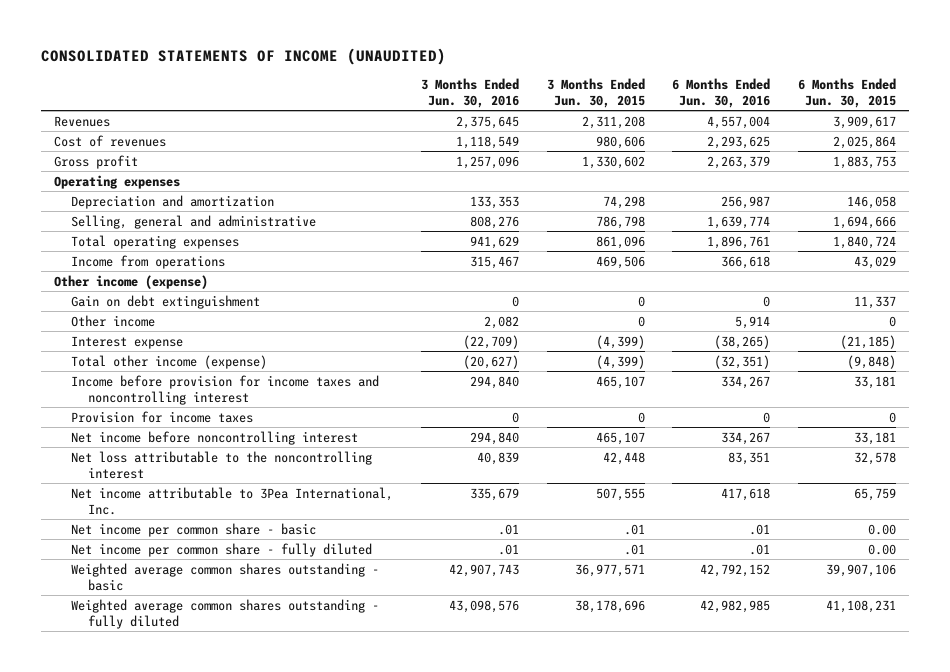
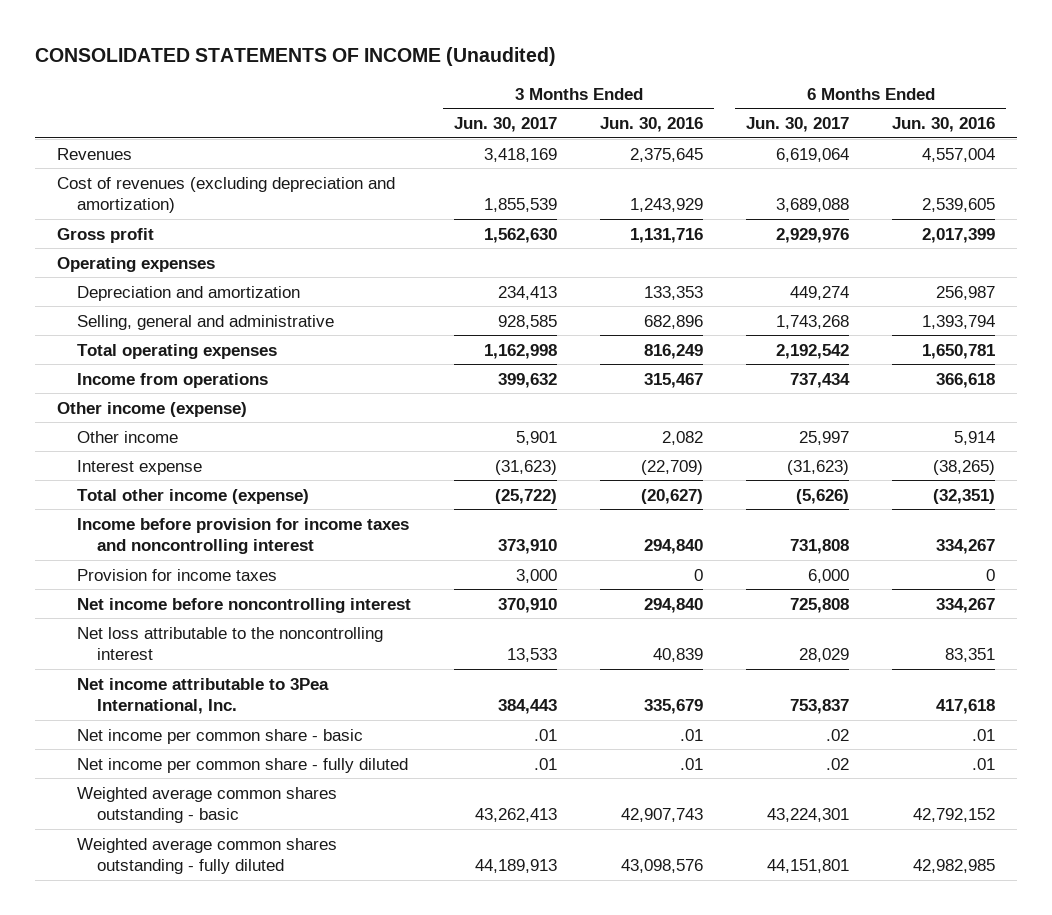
- CONSOLIDATED STATEMENTS OF INCOME (UNAUDITED)
+ CONSOLIDATED STATEMENTS OF INCOME (Unaudited)
- | 3 Months Ended Jun. 30, 2016 | 3 Months Ended Jun. 30, 2015 | 6 Months Ended Jun. 30, 2016 | 6 Months Ended Jun. 30, 2015
+ | 3 Months Ended Jun. 30, 2017 | 3 Months Ended Jun. 30, 2016 | 6 Months Ended Jun. 30, 2017 | 6 Months Ended Jun. 30, 2016
- Cost of revenues | 1,118,549 | 980,606 | 2,293,625 | 2,025,864
- Gross profit | 1,257,096 | 1,330,602 | 2,263,379 | 1,883,753
+ Cost of revenues (excluding depreciation and amortization) | 1,855,539 | 1,243,929 | 3,689,088 | 2,539,605
+ Gross profit | 1,562,630 | 1,131,716 | 2,929,976 | 2,017,399
- Selling, general and administrative | 808,276 | 786,798 | 1,639,774 | 1,694,666
- Total operating expenses | 941,629 | 861,096 | 1,896,761 | 1,840,724
+ Selling, general and administrative | 928,585 | 682,896 | 1,743,268 | 1,393,794
+ Total operating expenses | 1,162,998 | 816,249 | 2,192,542 | 1,650,781
- Gain on debt extinguishment | 0 | 0 | 0 | 11,337

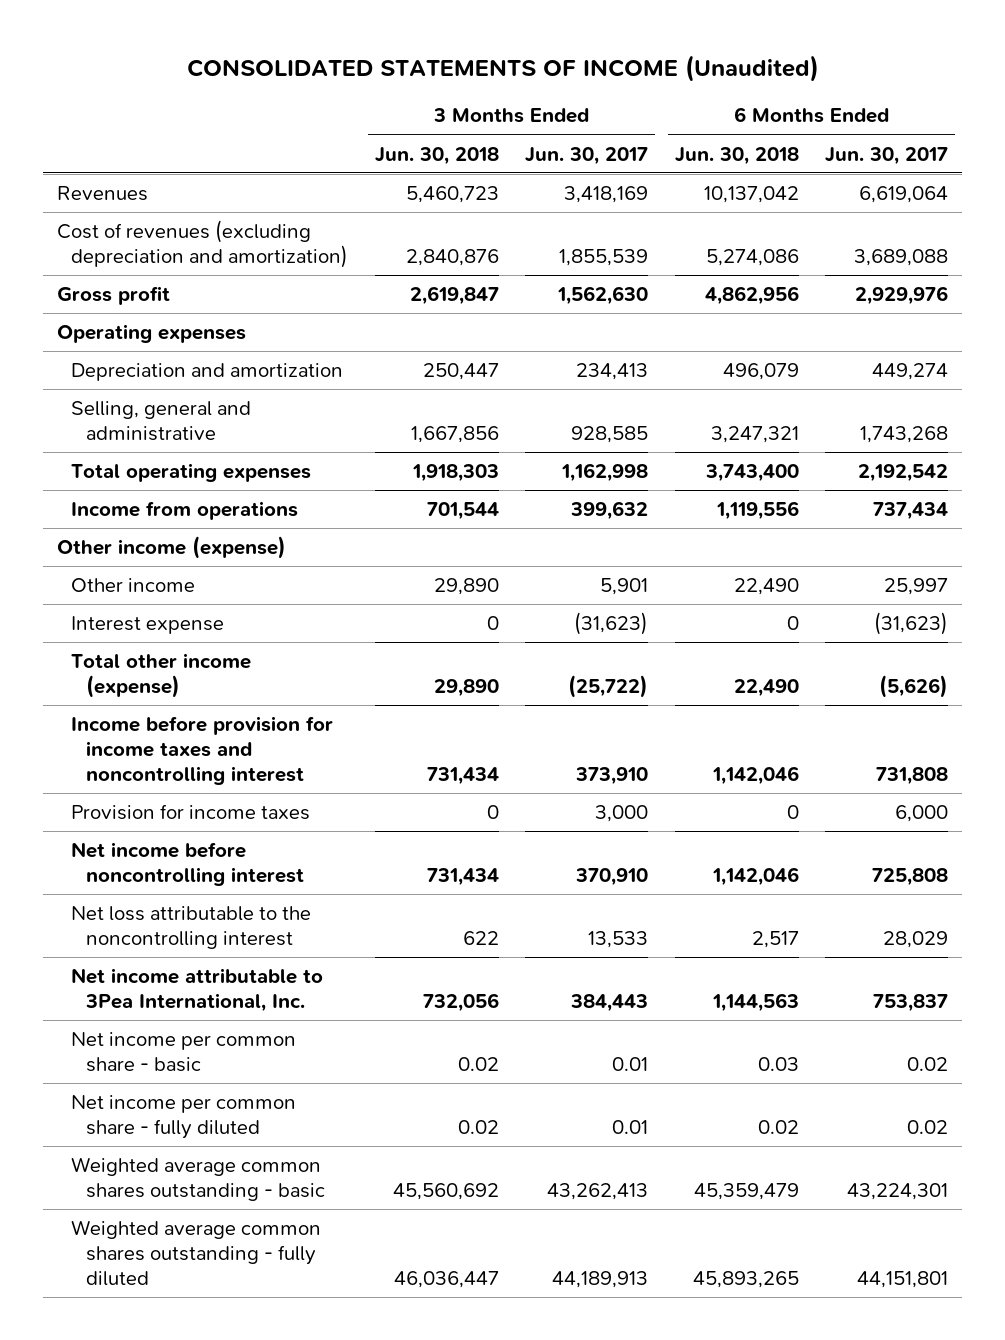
- | 3 Months Ended Jun. 30, 2017 | 3 Months Ended Jun. 30, 2016 | 6 Months Ended Jun. 30, 2017 | 6 Months Ended Jun. 30, 2016
+ | 3 Months Ended Jun. 30, 2018 | 3 Months Ended Jun. 30, 2017 | 6 Months Ended Jun. 30, 2018 | 6 Months Ended Jun. 30, 2017
- Net income per common share - basic | .01 | .01 | .02 | .01
- Net income per common share - fully diluted | .01 | .01 | .02 | .01
+ Net income per common share - basic | 0.02 | 0.01 | 0.03 | 0.02
+ Net income per common share - fully diluted | 0.02 | 0.01 | 0.02 | 0.02

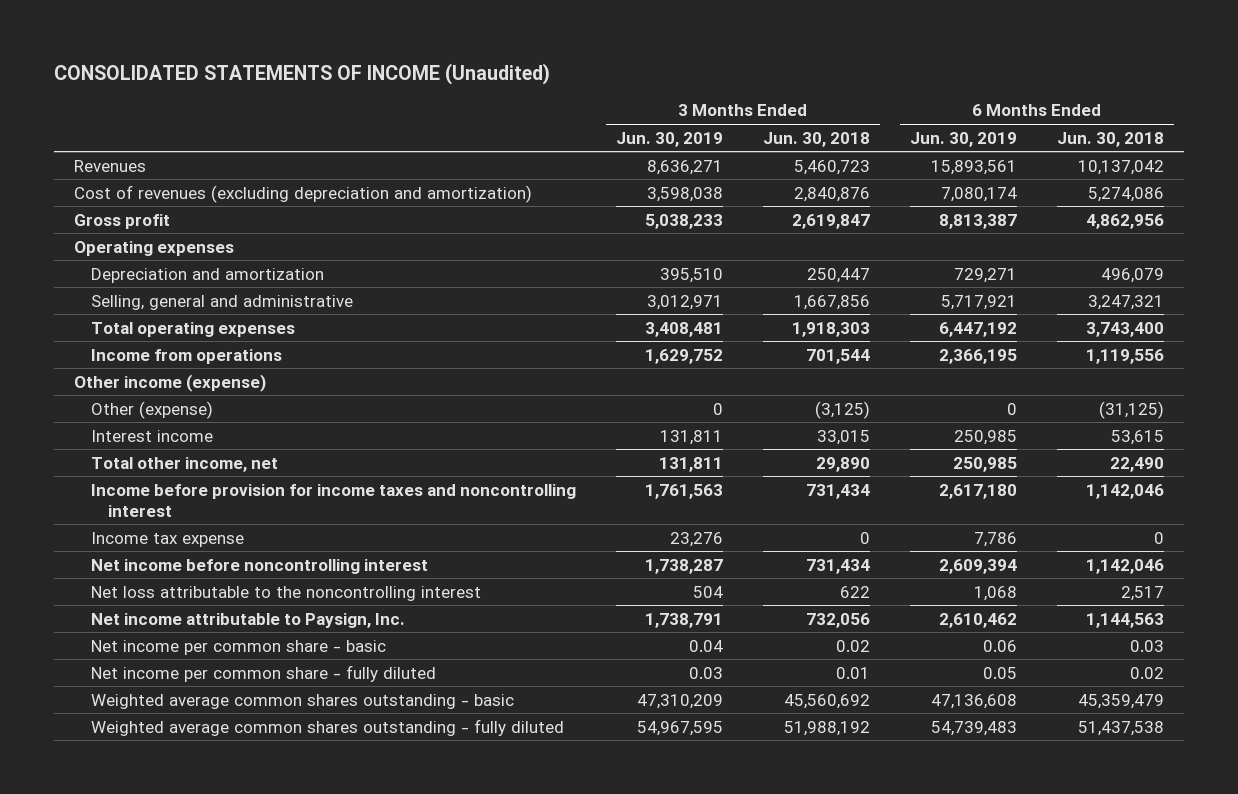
- | 3 Months Ended Jun. 30, 2018 | 3 Months Ended Jun. 30, 2017 | 6 Months Ended Jun. 30, 2018 | 6 Months Ended Jun. 30, 2017
+ | 3 Months Ended Jun. 30, 2019 | 3 Months Ended Jun. 30, 2018 | 6 Months Ended Jun. 30, 2019 | 6 Months Ended Jun. 30, 2018
- Other income | 29,890 | 5,901 | 22,490 | 25,997
- Interest expense | 0 | (31,623) | 0 | (31,623)
- Total other income (expense) | 29,890 | (25,722) | 22,490 | (5,626)
+ Other (expense) | 0 | (3,125) | 0 | (31,125)
+ Interest income | 131,811 | 33,015 | 250,985 | 53,615
+ Total other income, net | 131,811 | 29,890 | 250,985 | 22,490
- Provision for income taxes | 0 | 3,000 | 0 | 6,000
+ Income tax expense | 23,276 | 0 | 7,786 | 0
- Net income attributable to 3Pea International, Inc. | 732,056 | 384,443 | 1,144,563 | 753,837
+ Net income attributable to Paysign, Inc. | 1,738,791 | 732,056 | 2,610,462 | 1,144,563
- Net income per common share - fully diluted | 0.02 | 0.01 | 0.02 | 0.02
+ Net income per common share - fully diluted | 0.03 | 0.01 | 0.05 | 0.02
- Weighted average common shares outstanding - fully diluted | 46,036,447 | 44,189,913 | 45,893,265 | 44,151,801
+ Weighted average common shares outstanding - fully diluted | 54,967,595 | 51,988,192 | 54,739,483 | 51,437,538

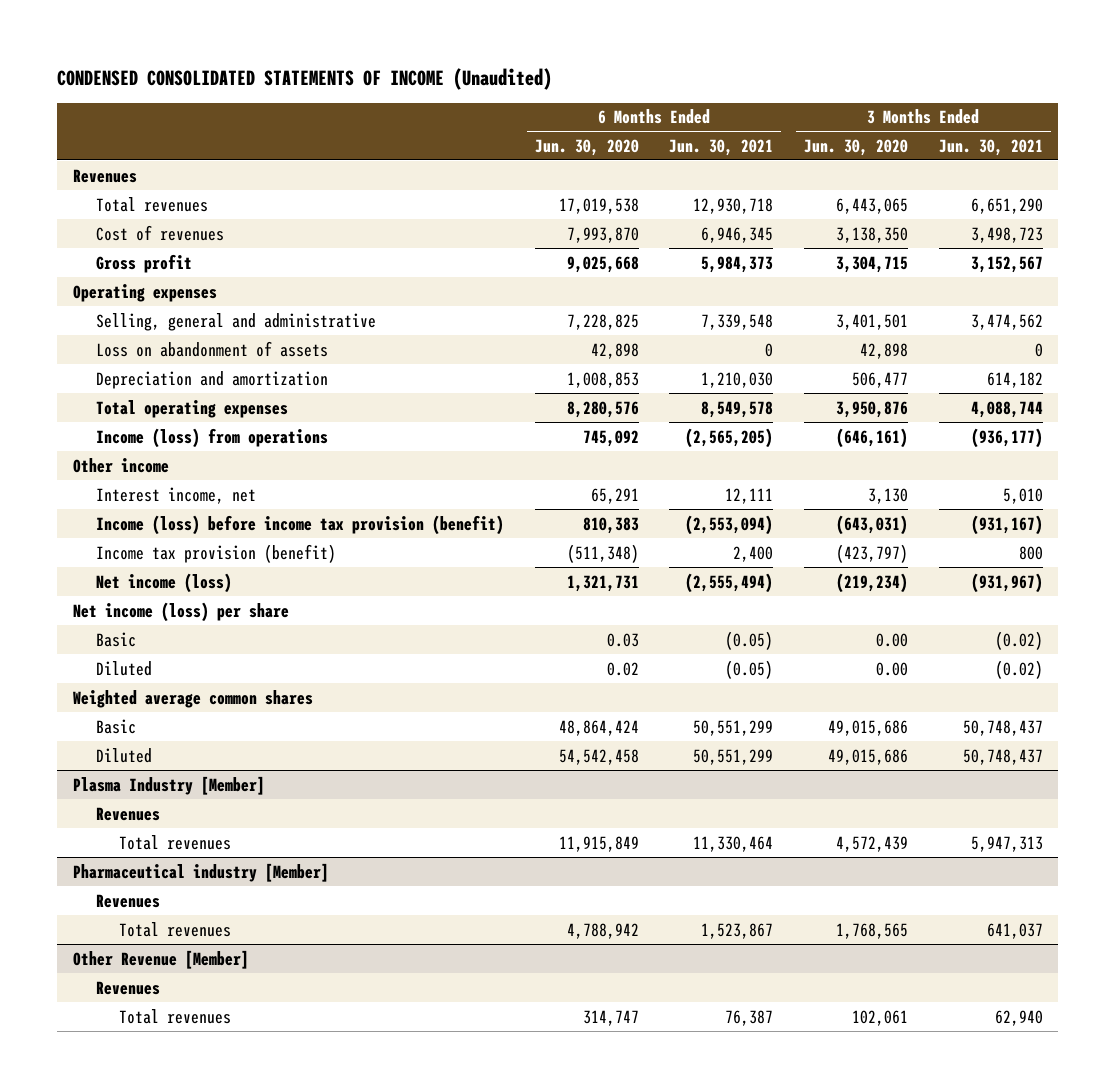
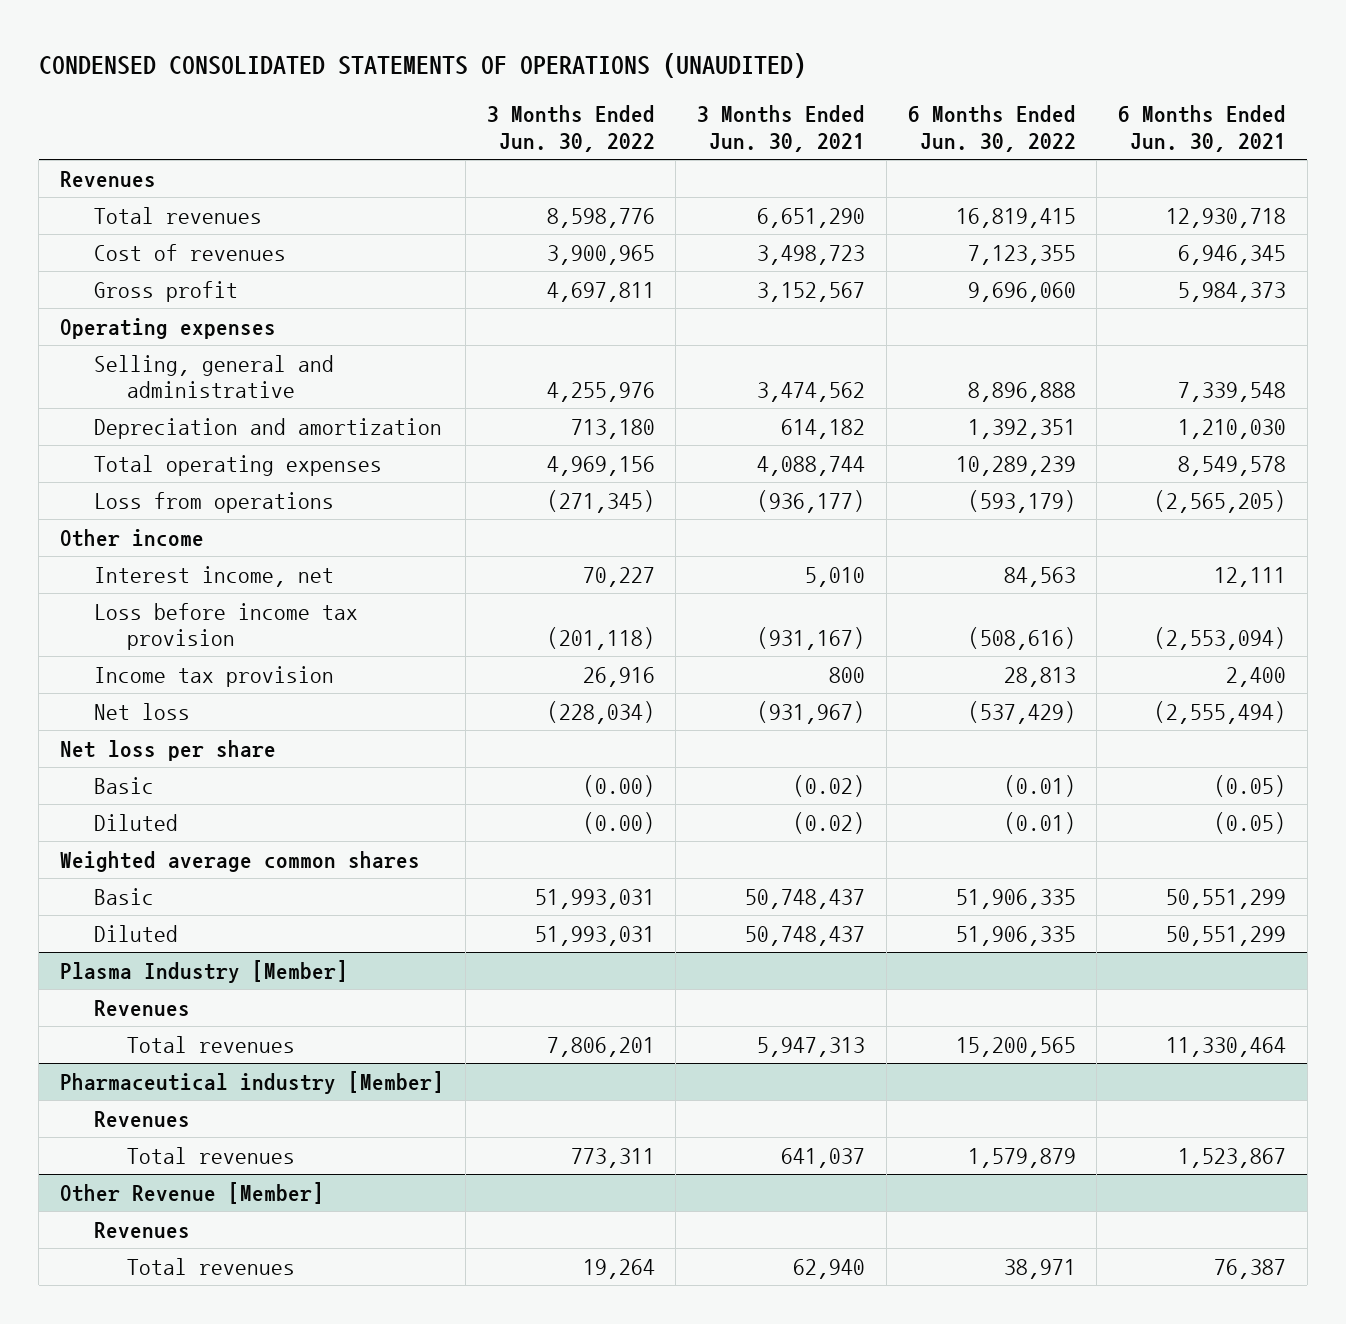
- CONDENSED CONSOLIDATED STATEMENTS OF INCOME (Unaudited)
+ CONDENSED CONSOLIDATED STATEMENTS OF OPERATIONS (UNAUDITED)
- | 6 Months Ended Jun. 30, 2020 | 6 Months Ended Jun. 30, 2021 | 3 Months Ended Jun. 30, 2020 | 3 Months Ended Jun. 30, 2021
+ | 3 Months Ended Jun. 30, 2022 | 3 Months Ended Jun. 30, 2021 | 6 Months Ended Jun. 30, 2022 | 6 Months Ended Jun. 30, 2021
- Loss on abandonment of assets | 42,898 | 0 | 42,898 | 0
- Income (loss) from operations | 745,092 | (2,565,205) | (646,161) | (936,177)
+ Loss from operations | (271,345) | (936,177) | (593,179) | (2,565,205)
- Income (loss) before income tax provision (benefit) | 810,383 | (2,553,094) | (643,031) | (931,167)
- Income tax provision (benefit) | (511,348) | 2,400 | (423,797) | 800
- Net income (loss) | 1,321,731 | (2,555,494) | (219,234) | (931,967)
- Net income (loss) per share
+ Loss before income tax provision | (201,118) | (931,167) | (508,616) | (2,553,094)
+ Income tax provision | 26,916 | 800 | 28,813 | 2,400
+ Net loss | (228,034) | (931,967) | (537,429) | (2,555,494)
+ Net loss per share

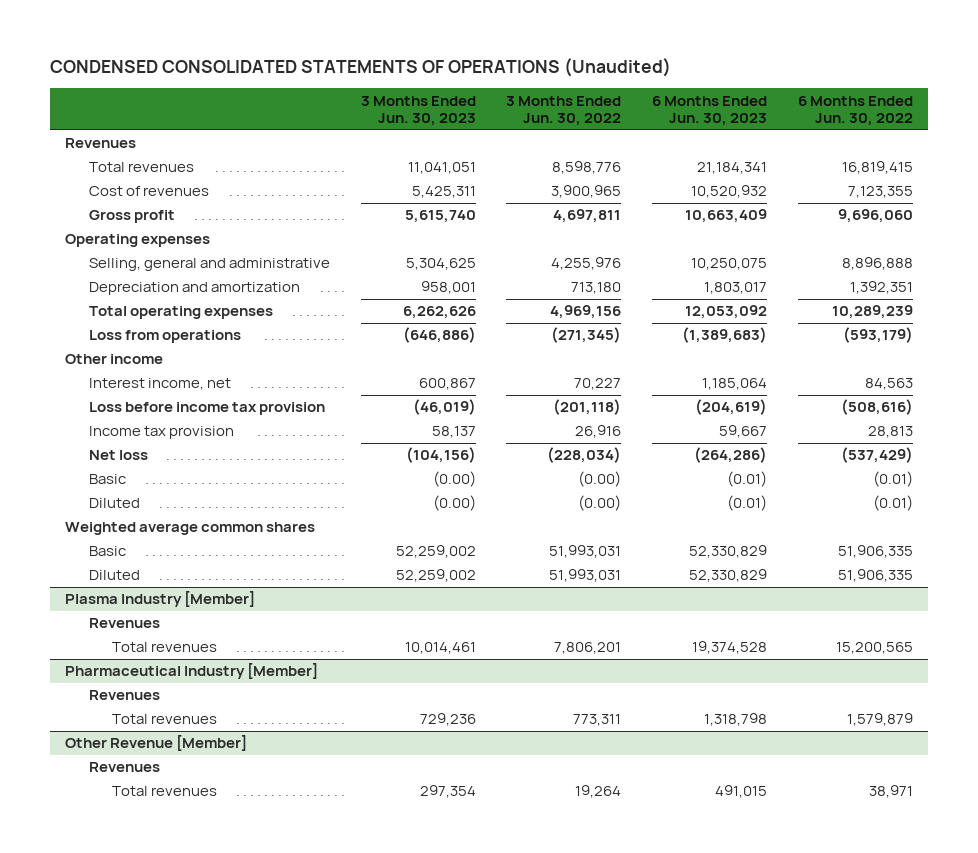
- CONDENSED CONSOLIDATED STATEMENTS OF OPERATIONS (UNAUDITED)
+ CONDENSED CONSOLIDATED STATEMENTS OF OPERATIONS (Unaudited)
- | 3 Months Ended Jun. 30, 2022 | 3 Months Ended Jun. 30, 2021 | 6 Months Ended Jun. 30, 2022 | 6 Months Ended Jun. 30, 2021
+ | 3 Months Ended Jun. 30, 2023 | 3 Months Ended Jun. 30, 2022 | 6 Months Ended Jun. 30, 2023 | 6 Months Ended Jun. 30, 2022
- Net loss per share
- Pharmaceutical industry [Member]
+ Pharmaceutical Industry [Member]

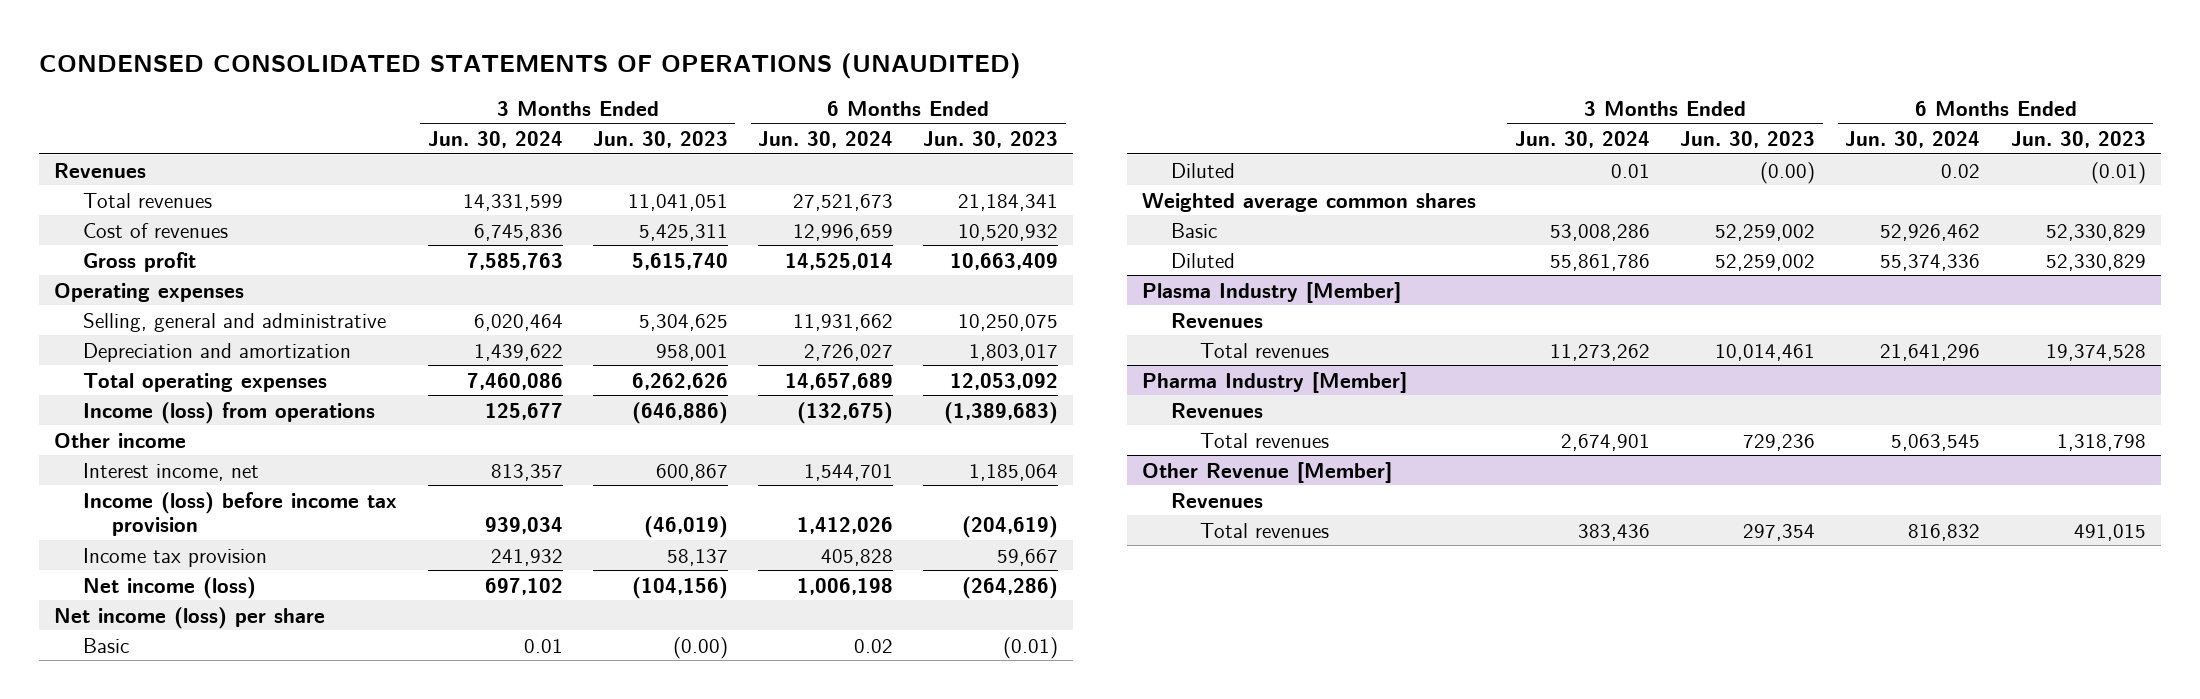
- CONDENSED CONSOLIDATED STATEMENTS OF OPERATIONS (Unaudited)
+ CONDENSED CONSOLIDATED STATEMENTS OF OPERATIONS (UNAUDITED)
- | 3 Months Ended Jun. 30, 2023 | 3 Months Ended Jun. 30, 2022 | 6 Months Ended Jun. 30, 2023 | 6 Months Ended Jun. 30, 2022
+ | 3 Months Ended Jun. 30, 2024 | 3 Months Ended Jun. 30, 2023 | 6 Months Ended Jun. 30, 2024 | 6 Months Ended Jun. 30, 2023
- Loss from operations | (646,886) | (271,345) | (1,389,683) | (593,179)
+ Income (loss) from operations | 125,677 | (646,886) | (132,675) | (1,389,683)
- Loss before income tax provision | (46,019) | (201,118) | (204,619) | (508,616)
+ Income (loss) before income tax provision | 939,034 | (46,019) | 1,412,026 | (204,619)
- Net loss | (104,156) | (228,034) | (264,286) | (537,429)
+ Net income (loss) | 697,102 | (104,156) | 1,006,198 | (264,286)
+ Net income (loss) per share
- Pharmaceutical Industry [Member]
+ Pharma Industry [Member]

